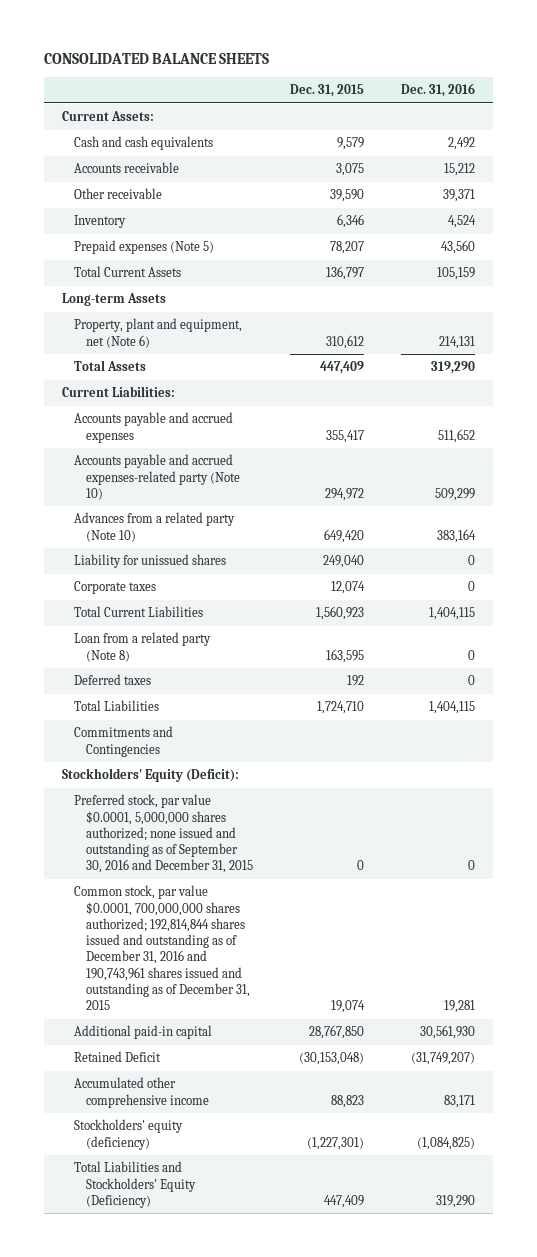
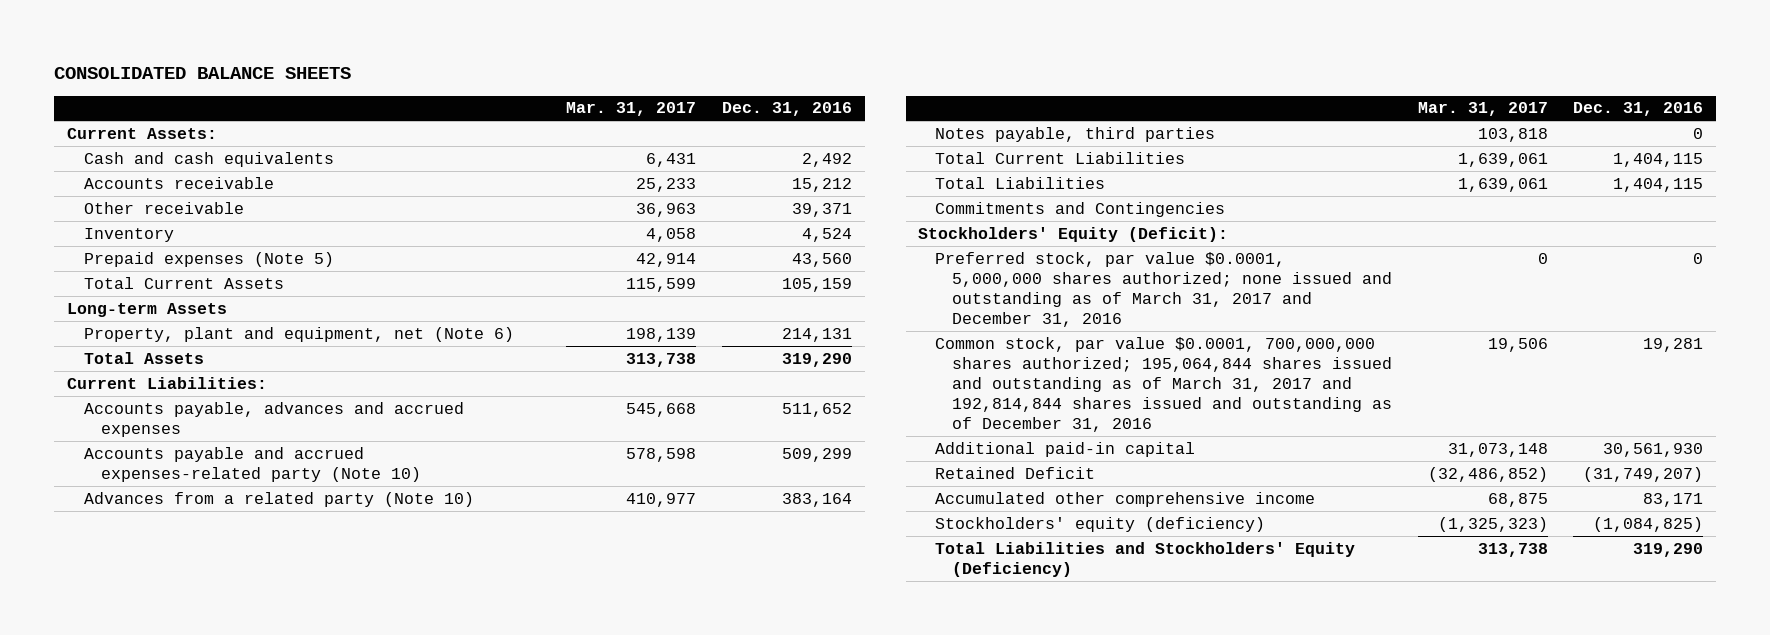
- | Dec. 31, 2015 | Dec. 31, 2016
+ | Mar. 31, 2017 | Dec. 31, 2016
- Accounts payable and accrued expenses | 355,417 | 511,652
+ Accounts payable, advances and accrued expenses | 545,668 | 511,652
- Liability for unissued shares | 249,040 | 0
- Corporate taxes | 12,074 | 0
+ Notes payable, third parties | 103,818 | 0
- Loan from a related party (Note 8) | 163,595 | 0
- Deferred taxes | 192 | 0
- Preferred stock, par value $0.0001, 5,000,000 shares authorized; none issued and outstanding as of September 30, 2016 and December 31, 2015 | 0 | 0
- Common stock, par value $0.0001, 700,000,000 shares authorized; 192,814,844 shares issued and outstanding as of December 31, 2016 and 190,743,961 shares issued and outstanding as of December 31, 2015 | 19,074 | 19,281
+ Preferred stock, par value $0.0001, 5,000,000 shares authorized; none issued and outstanding as of March 31, 2017 and December 31, 2016 | 0 | 0
+ Common stock, par value $0.0001, 700,000,000 shares authorized; 195,064,844 shares issued and outstanding as of March 31, 2017 and 192,814,844 shares issued and outstanding as of December 31, 2016 | 19,506 | 19,281

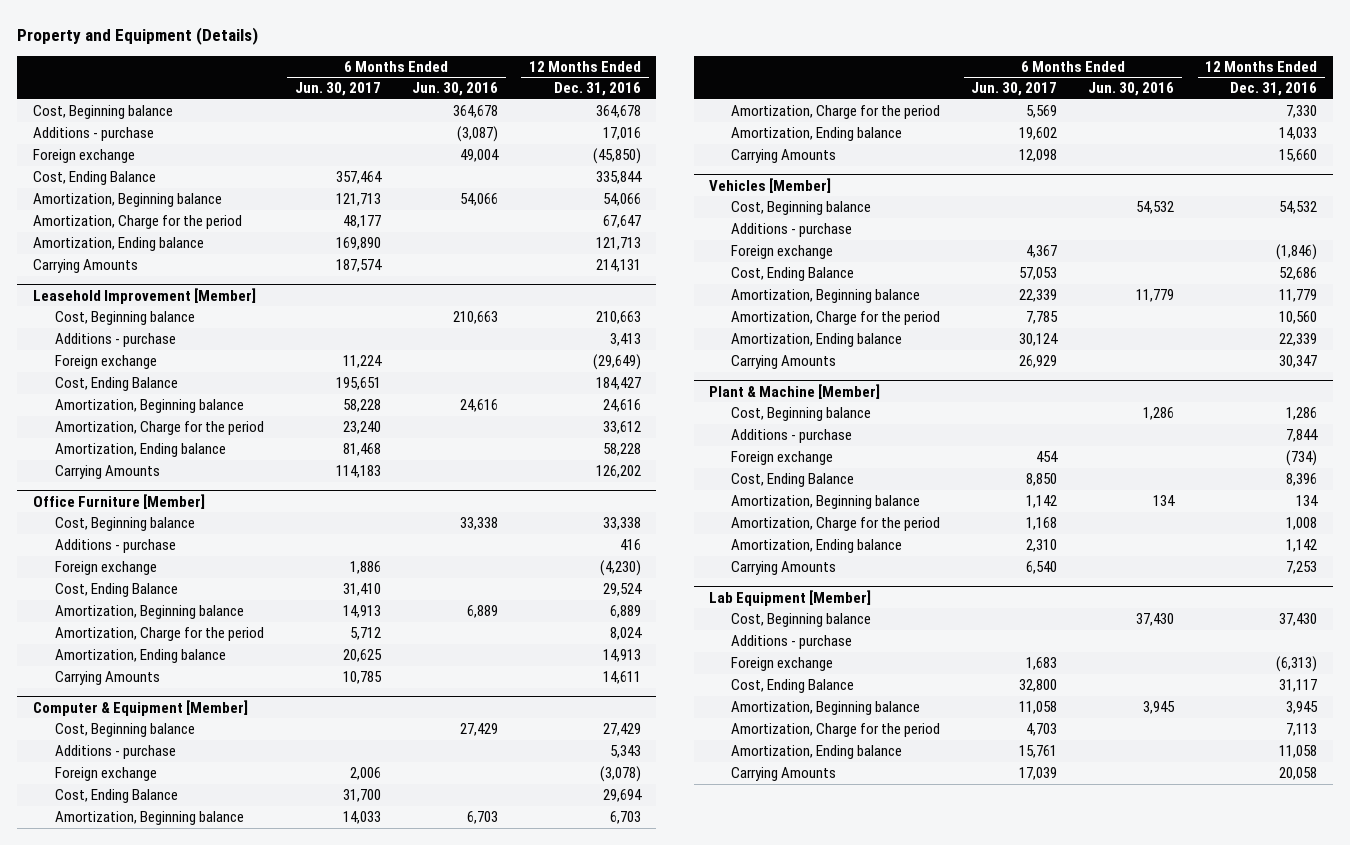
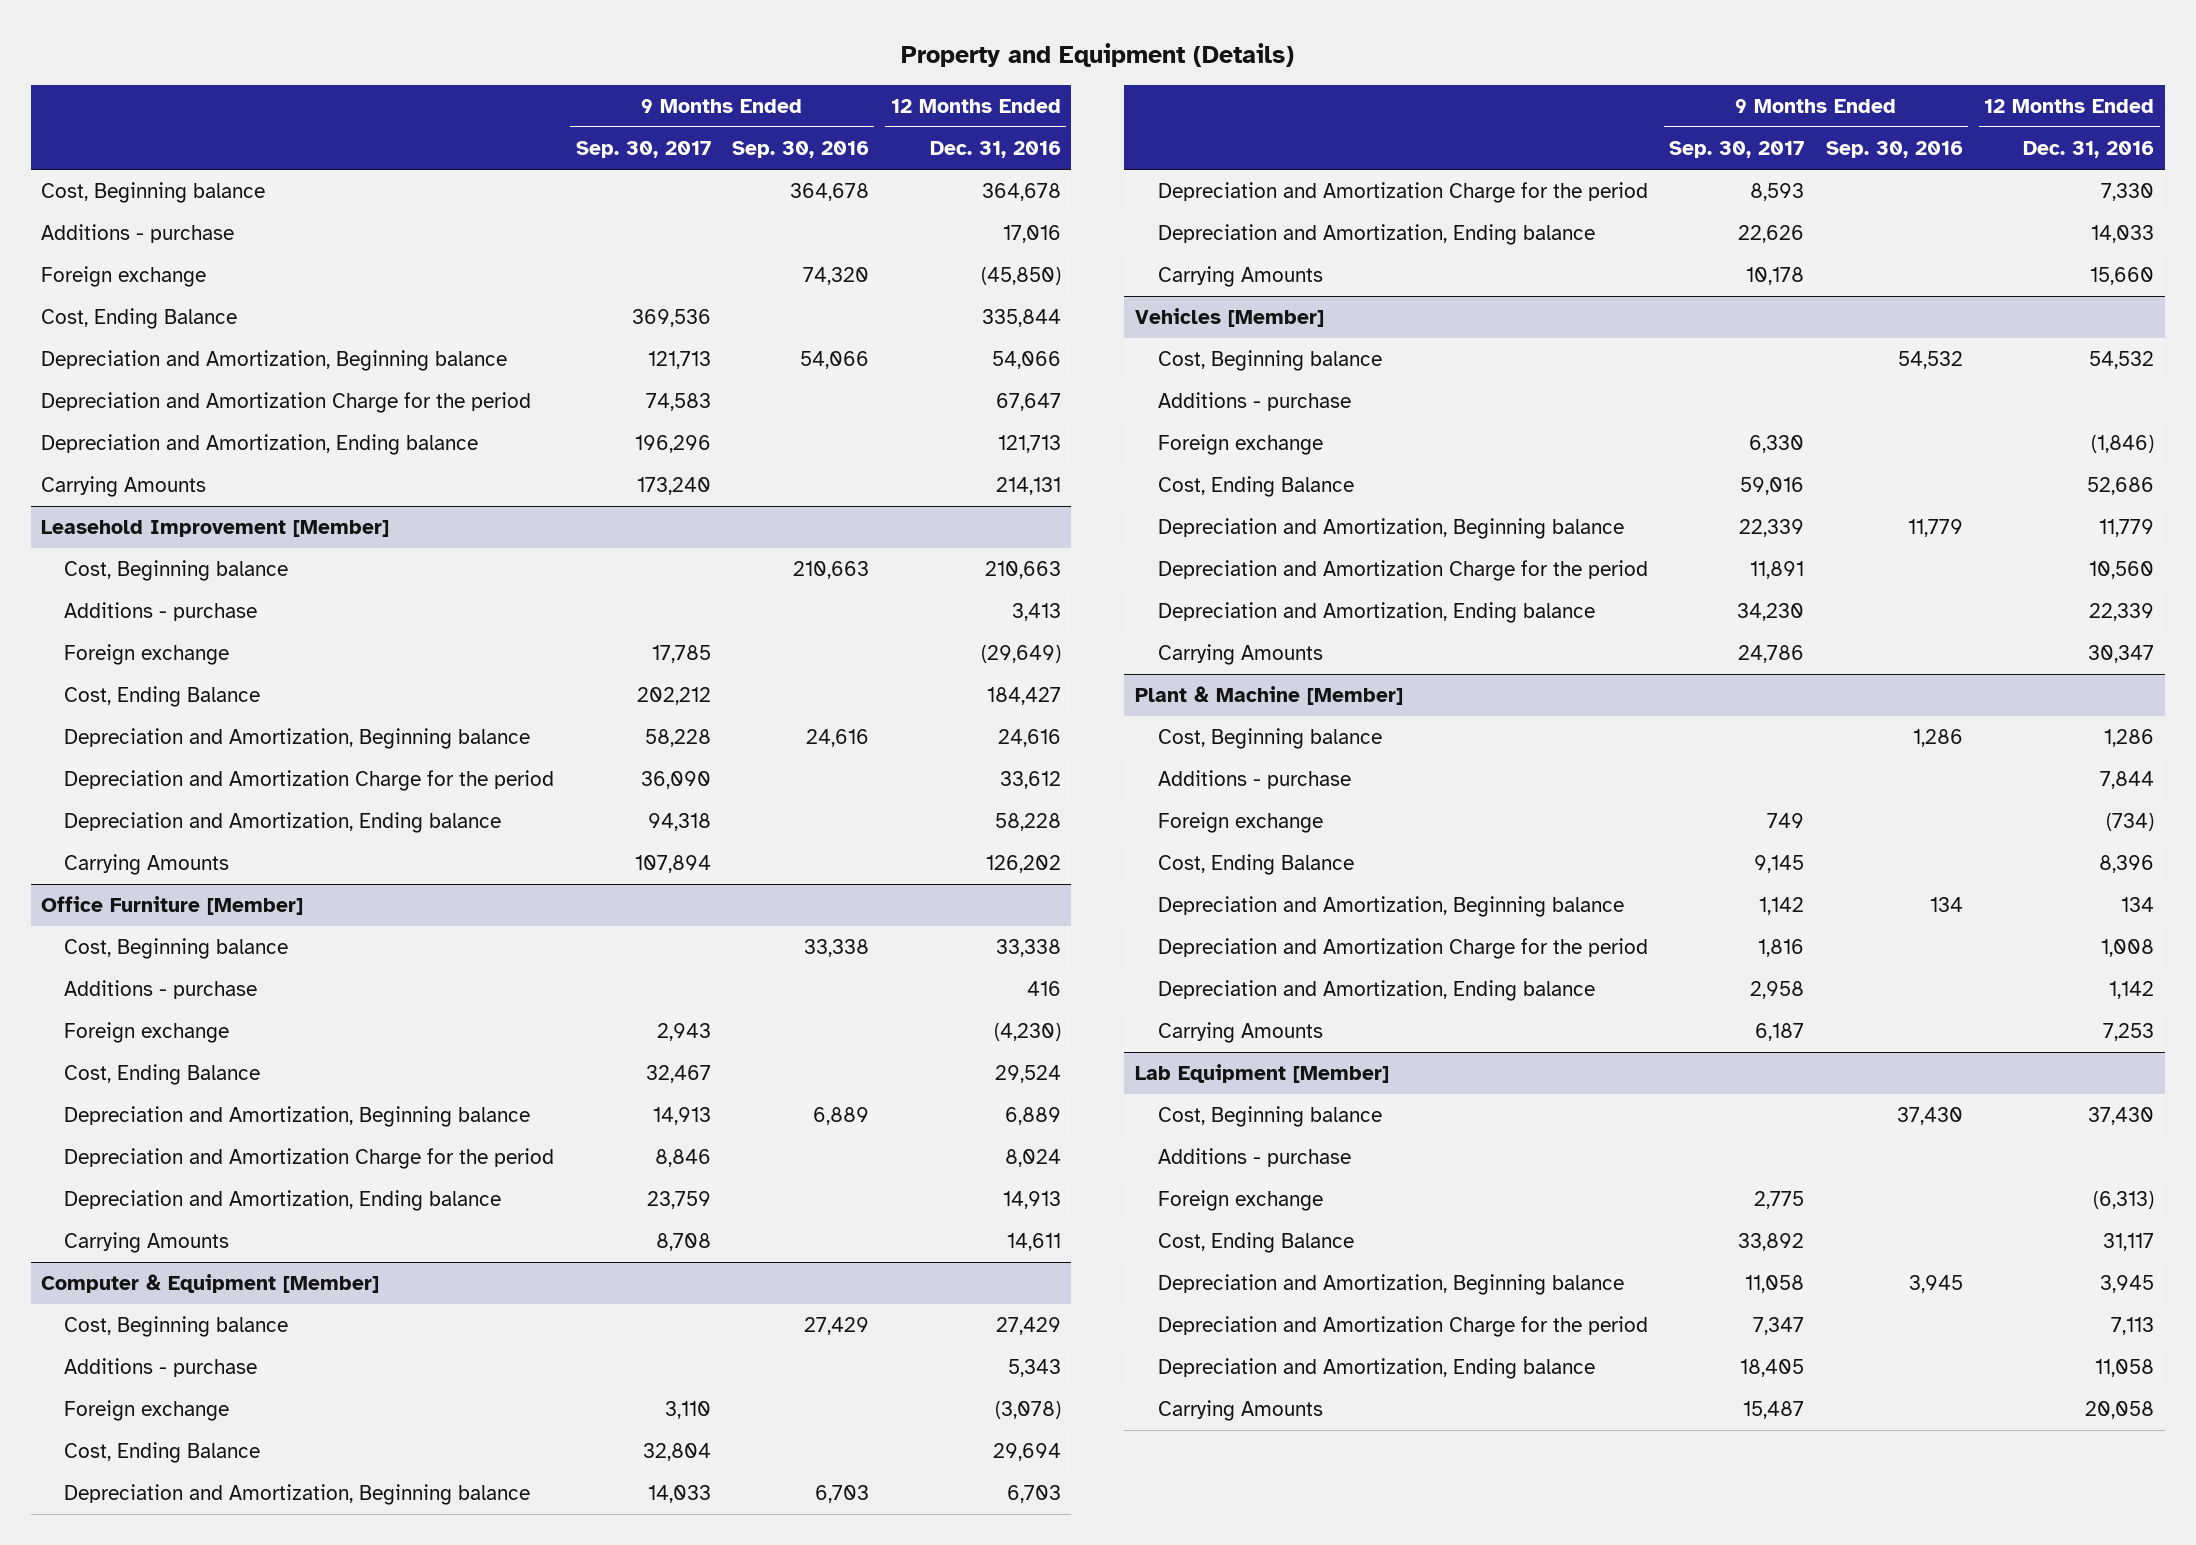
- | 6 Months Ended Jun. 30, 2017 | 6 Months Ended Jun. 30, 2016 | 12 Months Ended Dec. 31, 2016
+ | 9 Months Ended Sep. 30, 2017 | 9 Months Ended Sep. 30, 2016 | 12 Months Ended Dec. 31, 2016
- Amortization, Beginning balance | 121,713 | 54,066 | 54,066
- Amortization, Charge for the period | 48,177 | | 67,647
- Amortization, Ending balance | 169,890 | | 121,713
+ Depreciation and Amortization, Beginning balance | 121,713 | 54,066 | 54,066
+ Depreciation and Amortization Charge for the period | 74,583 | | 67,647
+ Depreciation and Amortization, Ending balance | 196,296 | | 121,713
@ Leasehold Improvement [Member]
- Amortization, Beginning balance | 58,228 | 24,616 | 24,616
- Amortization, Charge for the period | 23,240 | | 33,612
- Amortization, Ending balance | 81,468 | | 58,228
+ Depreciation and Amortization, Beginning balance | 58,228 | 24,616 | 24,616
+ Depreciation and Amortization Charge for the period | 36,090 | | 33,612
+ Depreciation and Amortization, Ending balance | 94,318 | | 58,228
@ Office Furniture [Member]
- Amortization, Beginning balance | 14,913 | 6,889 | 6,889
- Amortization, Charge for the period | 5,712 | | 8,024
- Amortization, Ending balance | 20,625 | | 14,913
+ Depreciation and Amortization, Beginning balance | 14,913 | 6,889 | 6,889
+ Depreciation and Amortization Charge for the period | 8,846 | | 8,024
+ Depreciation and Amortization, Ending balance | 23,759 | | 14,913
@ Computer & Equipment [Member]
- Amortization, Beginning balance | 14,033 | 6,703 | 6,703
- Amortization, Charge for the period | 5,569 | | 7,330
- Amortization, Ending balance | 19,602 | | 14,033
+ Depreciation and Amortization, Beginning balance | 14,033 | 6,703 | 6,703
+ Depreciation and Amortization Charge for the period | 8,593 | | 7,330
+ Depreciation and Amortization, Ending balance | 22,626 | | 14,033
@ Vehicles [Member]
- Amortization, Beginning balance | 22,339 | 11,779 | 11,779
- Amortization, Charge for the period | 7,785 | | 10,560
- Amortization, Ending balance | 30,124 | | 22,339
+ Depreciation and Amortization, Beginning balance | 22,339 | 11,779 | 11,779
+ Depreciation and Amortization Charge for the period | 11,891 | | 10,560
+ Depreciation and Amortization, Ending balance | 34,230 | | 22,339
@ Plant & Machine [Member]
- Amortization, Beginning balance | 1,142 | 134 | 134
- Amortization, Charge for the period | 1,168 | | 1,008
- Amortization, Ending balance | 2,310 | | 1,142
+ Depreciation and Amortization, Beginning balance | 1,142 | 134 | 134
+ Depreciation and Amortization Charge for the period | 1,816 | | 1,008
+ Depreciation and Amortization, Ending balance | 2,958 | | 1,142
@ Lab Equipment [Member]
- Amortization, Beginning balance | 11,058 | 3,945 | 3,945
- Amortization, Charge for the period | 4,703 | | 7,113
- Amortization, Ending balance | 15,761 | | 11,058
+ Depreciation and Amortization, Beginning balance | 11,058 | 3,945 | 3,945
+ Depreciation and Amortization Charge for the period | 7,347 | | 7,113
+ Depreciation and Amortization, Ending balance | 18,405 | | 11,058

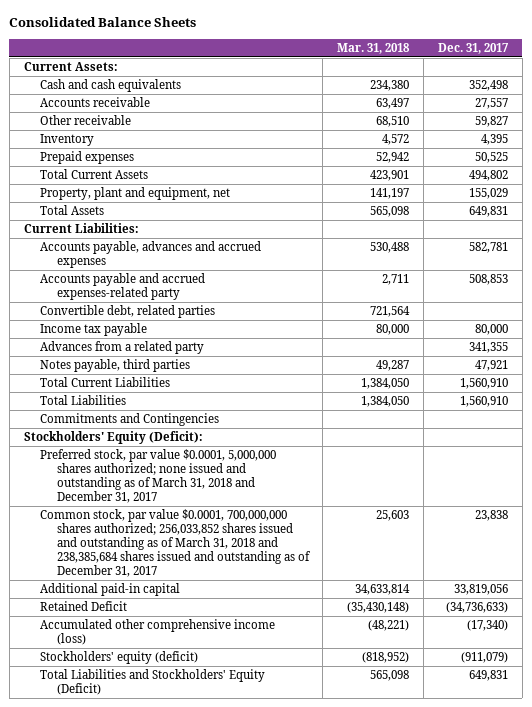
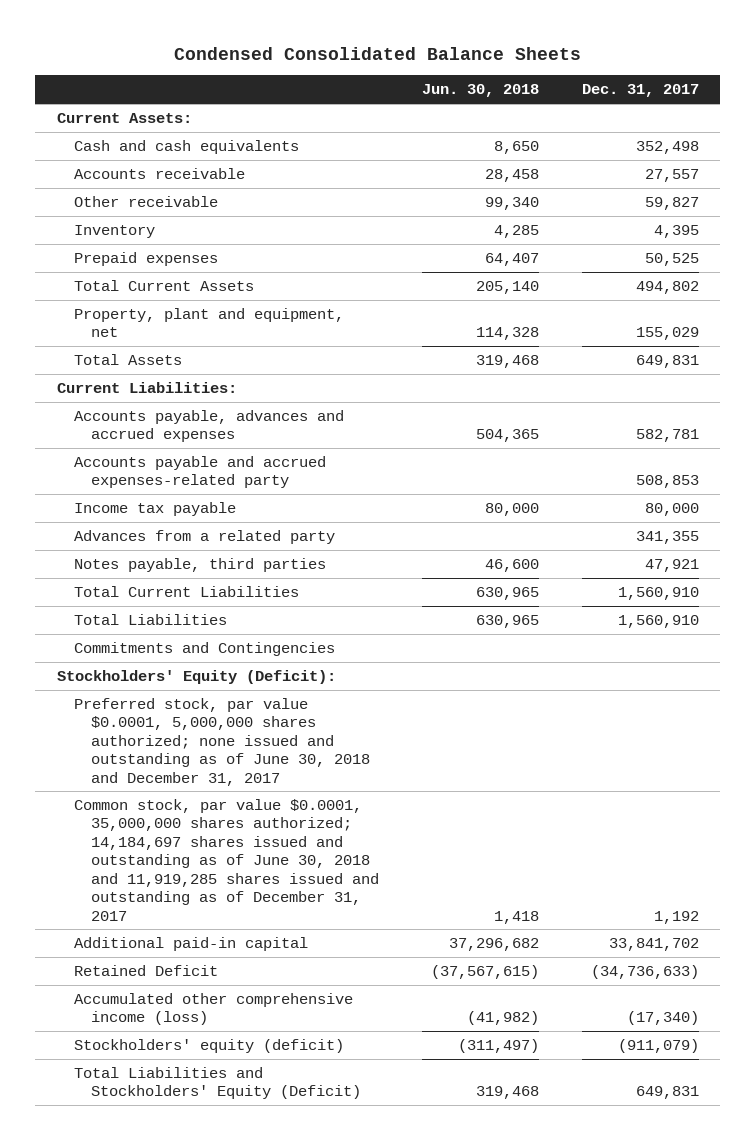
- Consolidated Balance Sheets
+ Condensed Consolidated Balance Sheets
- | Mar. 31, 2018 | Dec. 31, 2017
+ | Jun. 30, 2018 | Dec. 31, 2017
- Convertible debt, related parties | 721,564 |
- Preferred stock, par value $0.0001, 5,000,000 shares authorized; none issued and outstanding as of March 31, 2018 and December 31, 2017
- Common stock, par value $0.0001, 700,000,000 shares authorized; 256,033,852 shares issued and outstanding as of March 31, 2018 and 238,385,684 shares issued and outstanding as of December 31, 2017 | 25,603 | 23,838
- Additional paid-in capital | 34,633,814 | 33,819,056
+ Preferred stock, par value $0.0001, 5,000,000 shares authorized; none issued and outstanding as of June 30, 2018 and December 31, 2017
+ Common stock, par value $0.0001, 35,000,000 shares authorized; 14,184,697 shares issued and outstanding as of June 30, 2018 and 11,919,285 shares issued and outstanding as of December 31, 2017 | 1,418 | 1,192
+ Additional paid-in capital | 37,296,682 | 33,841,702

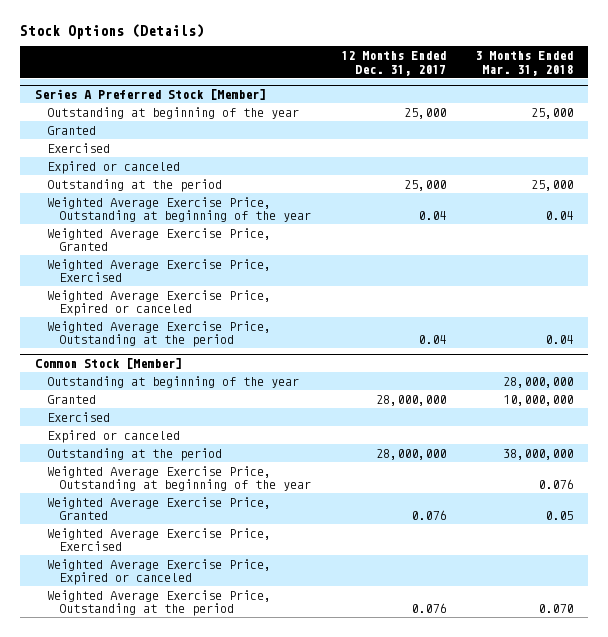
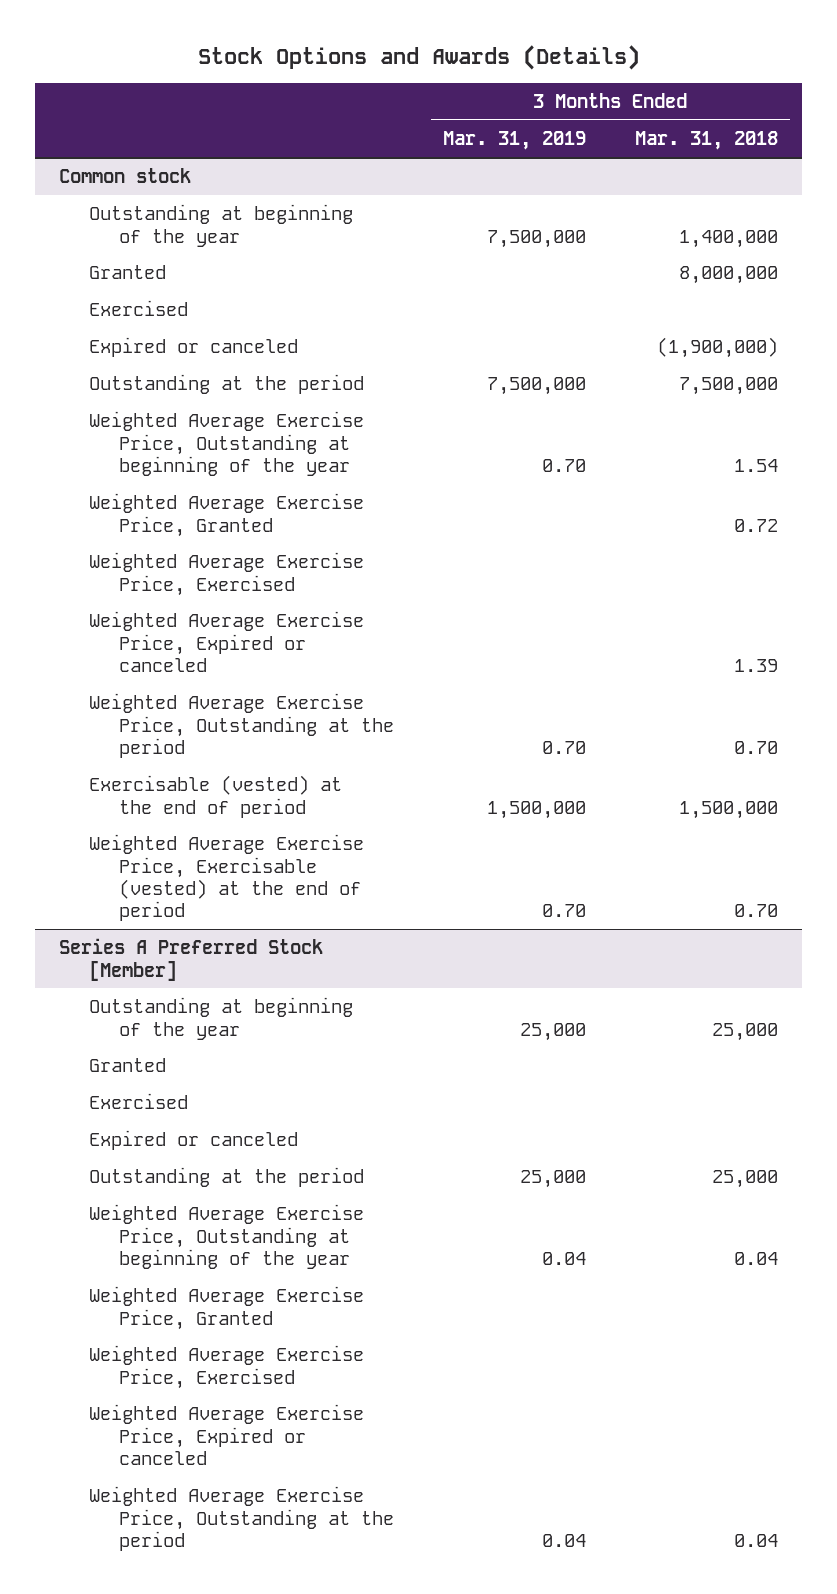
- Stock Options (Details)
+ Stock Options and Awards (Details)
- | 12 Months Ended Dec. 31, 2017 | 3 Months Ended Mar. 31, 2018
+ | 3 Months Ended Mar. 31, 2019 | 3 Months Ended Mar. 31, 2018
+ Common stock
+ Outstanding at beginning of the year | 7,500,000 | 1,400,000
+ Granted | | 8,000,000
+ Exercised
+ Expired or canceled | | (1,900,000)
+ Outstanding at the period | 7,500,000 | 7,500,000
+ Weighted Average Exercise Price, Outstanding at beginning of the year | 0.70 | 1.54
+ Weighted Average Exercise Price, Granted | | 0.72
+ Weighted Average Exercise Price, Exercised
+ Weighted Average Exercise Price, Expired or canceled | | 1.39
+ Weighted Average Exercise Price, Outstanding at the period | 0.70 | 0.70
+ Exercisable (vested) at the end of period | 1,500,000 | 1,500,000
+ Weighted Average Exercise Price, Exercisable (vested) at the end of period | 0.70 | 0.70
- Common Stock [Member]
- Outstanding at beginning of the year | | 28,000,000
- Granted | 28,000,000 | 10,000,000
- Exercised
- Expired or canceled
- Outstanding at the period | 28,000,000 | 38,000,000
- Weighted Average Exercise Price, Outstanding at beginning of the year | | 0.076
- Weighted Average Exercise Price, Granted | 0.076 | 0.05
- Weighted Average Exercise Price, Exercised
- Weighted Average Exercise Price, Expired or canceled
- Weighted Average Exercise Price, Outstanding at the period | 0.076 | 0.070

